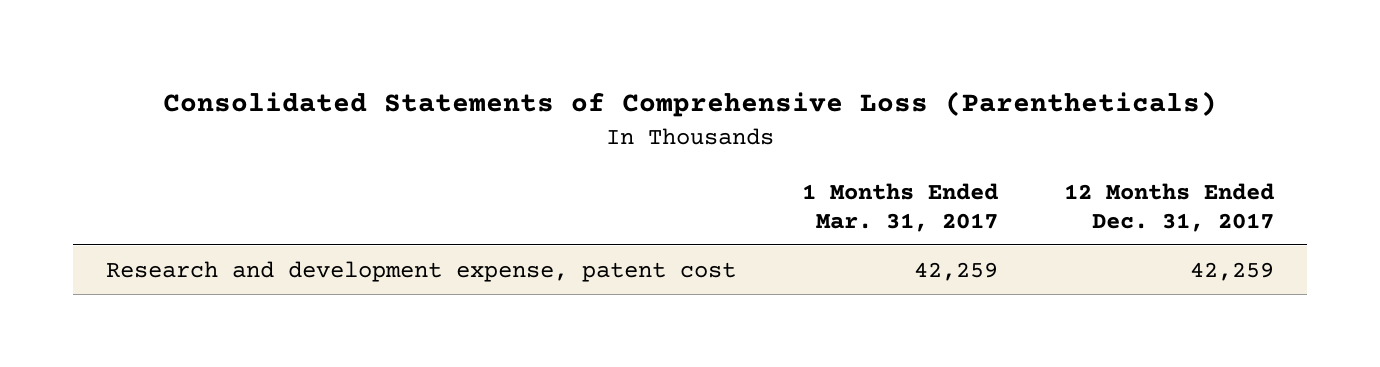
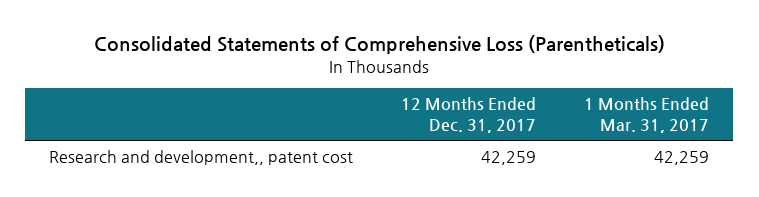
- | 1 Months Ended Mar. 31, 2017 | 12 Months Ended Dec. 31, 2017
+ | 12 Months Ended Dec. 31, 2017 | 1 Months Ended Mar. 31, 2017
- Research and development expense, patent cost | 42,259 | 42,259
+ Research and development,, patent cost | 42,259 | 42,259

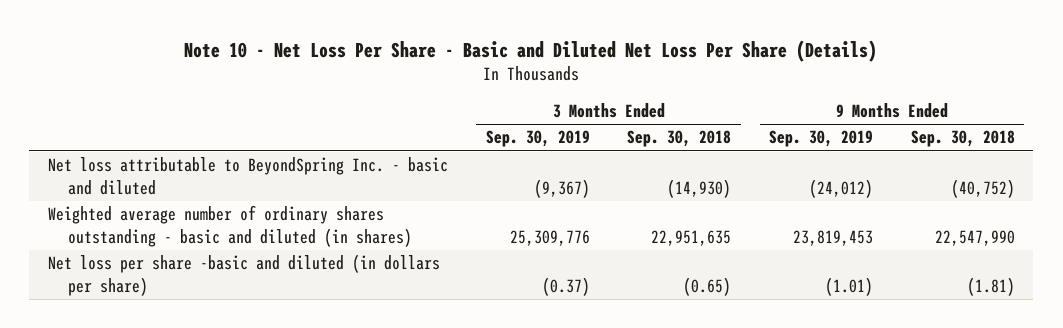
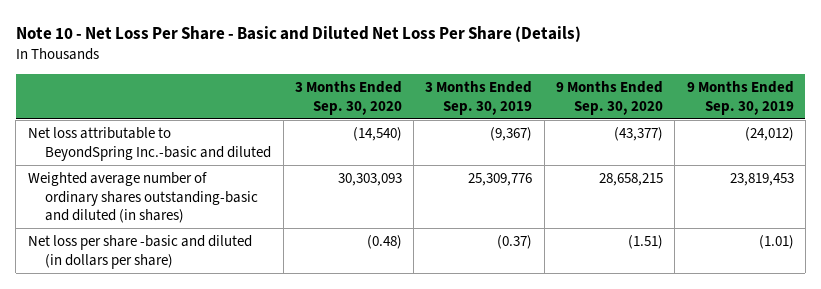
- | 3 Months Ended Sep. 30, 2019 | 3 Months Ended Sep. 30, 2018 | 9 Months Ended Sep. 30, 2019 | 9 Months Ended Sep. 30, 2018
+ | 3 Months Ended Sep. 30, 2020 | 3 Months Ended Sep. 30, 2019 | 9 Months Ended Sep. 30, 2020 | 9 Months Ended Sep. 30, 2019
- Net loss attributable to BeyondSpring Inc. - basic and diluted | (9,367) | (14,930) | (24,012) | (40,752)
- Weighted average number of ordinary shares outstanding - basic and diluted (in shares) | 25,309,776 | 22,951,635 | 23,819,453 | 22,547,990
+ Net loss attributable to BeyondSpring Inc.-basic and diluted | (14,540) | (9,367) | (43,377) | (24,012)
+ Weighted average number of ordinary shares outstanding-basic and diluted (in shares) | 30,303,093 | 25,309,776 | 28,658,215 | 23,819,453

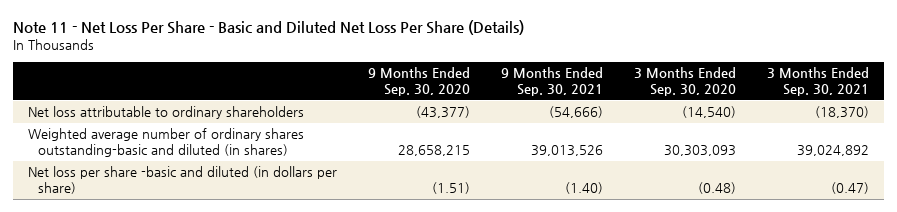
- Note 10 - Net Loss Per Share - Basic and Diluted Net Loss Per Share (Details)
+ Note 11 - Net Loss Per Share - Basic and Diluted Net Loss Per Share (Details)
- | 3 Months Ended Sep. 30, 2020 | 3 Months Ended Sep. 30, 2019 | 9 Months Ended Sep. 30, 2020 | 9 Months Ended Sep. 30, 2019
+ | 9 Months Ended Sep. 30, 2020 | 9 Months Ended Sep. 30, 2021 | 3 Months Ended Sep. 30, 2020 | 3 Months Ended Sep. 30, 2021
- Net loss attributable to BeyondSpring Inc.-basic and diluted | (14,540) | (9,367) | (43,377) | (24,012)
+ Net loss attributable to ordinary shareholders | (43,377) | (54,666) | (14,540) | (18,370)

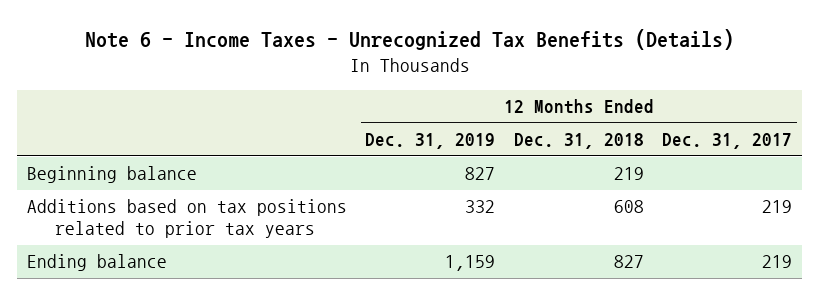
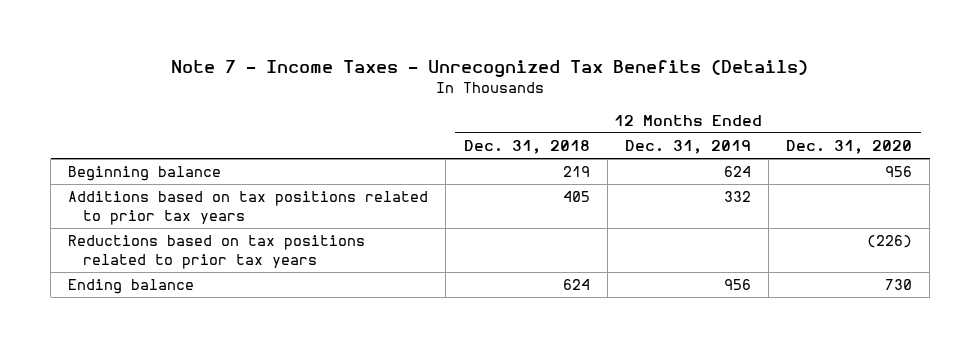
- Note 6 - Income Taxes - Unrecognized Tax Benefits (Details)
+ Note 7 - Income Taxes - Unrecognized Tax Benefits (Details)
- | 12 Months Ended Dec. 31, 2019 | 12 Months Ended Dec. 31, 2018 | 12 Months Ended Dec. 31, 2017
+ | 12 Months Ended Dec. 31, 2018 | 12 Months Ended Dec. 31, 2019 | 12 Months Ended Dec. 31, 2020
- Beginning balance | 827 | 219 |
- Additions based on tax positions related to prior tax years | 332 | 608 | 219
- Ending balance | 1,159 | 827 | 219
+ Beginning balance | 219 | 624 | 956
+ Additions based on tax positions related to prior tax years | 405 | 332 |
+ Reductions based on tax positions related to prior tax years | | | (226)
+ Ending balance | 624 | 956 | 730

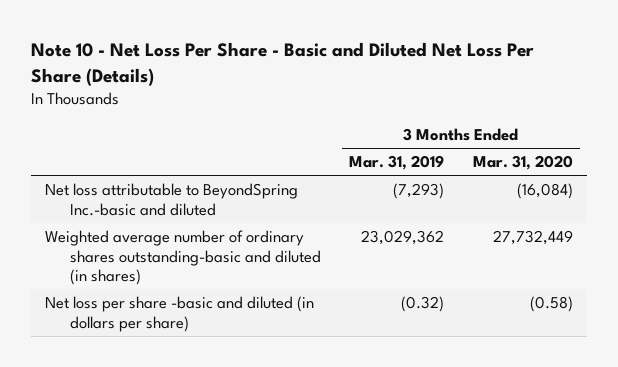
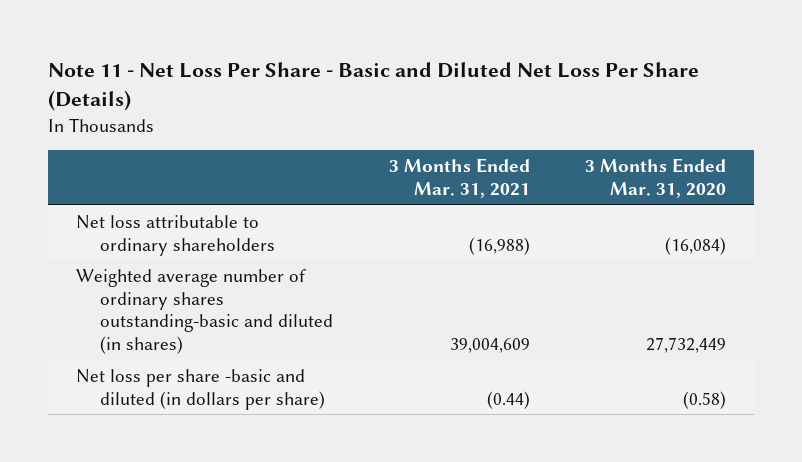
- Note 10 - Net Loss Per Share - Basic and Diluted Net Loss Per Share (Details)
+ Note 11 - Net Loss Per Share - Basic and Diluted Net Loss Per Share (Details)
- | 3 Months Ended Mar. 31, 2019 | 3 Months Ended Mar. 31, 2020
+ | 3 Months Ended Mar. 31, 2021 | 3 Months Ended Mar. 31, 2020
- Net loss attributable to BeyondSpring Inc.-basic and diluted | (7,293) | (16,084)
+ Net loss attributable to ordinary shareholders | (16,988) | (16,084)

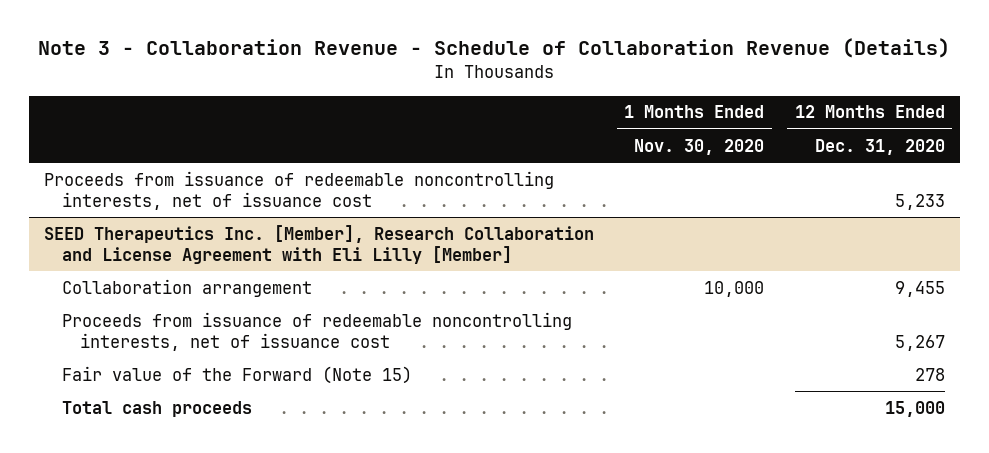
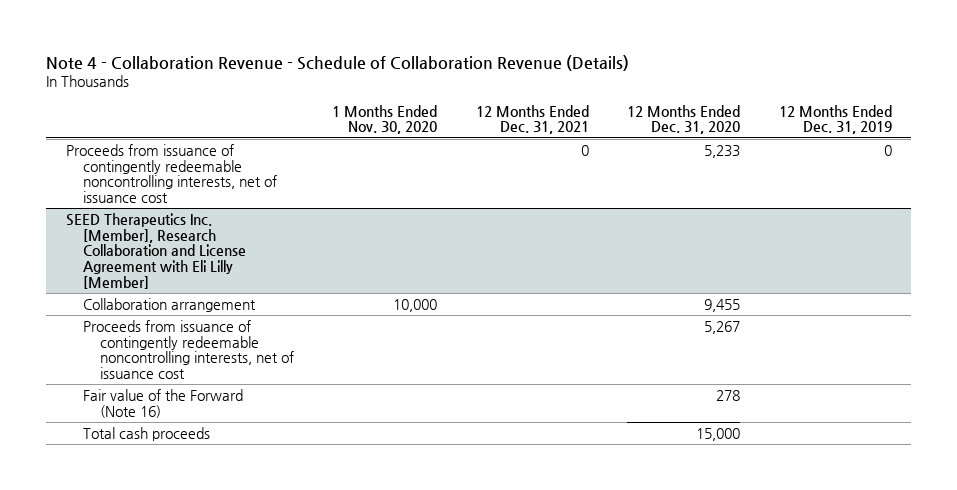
- Note 3 - Collaboration Revenue - Schedule of Collaboration Revenue (Details)
+ Note 4 - Collaboration Revenue - Schedule of Collaboration Revenue (Details)
- | 1 Months Ended Nov. 30, 2020 | 12 Months Ended Dec. 31, 2020
+ | 1 Months Ended Nov. 30, 2020 | 12 Months Ended Dec. 31, 2021 | 12 Months Ended Dec. 31, 2020 | 12 Months Ended Dec. 31, 2019
- Proceeds from issuance of redeemable noncontrolling interests, net of issuance cost | | 5,233
+ Proceeds from issuance of contingently redeemable noncontrolling interests, net of issuance cost | | 0 | 5,233 | 0
@ SEED Therapeutics Inc. [Member], Research Collaboration and License Agreement with Eli Lilly [Member]
- Proceeds from issuance of redeemable noncontrolling interests, net of issuance cost | | 5,267
- Fair value of the Forward (Note 15) | | 278
+ Proceeds from issuance of contingently redeemable noncontrolling interests, net of issuance cost | | | 5,267 |
+ Fair value of the Forward (Note 16) | | | 278 |

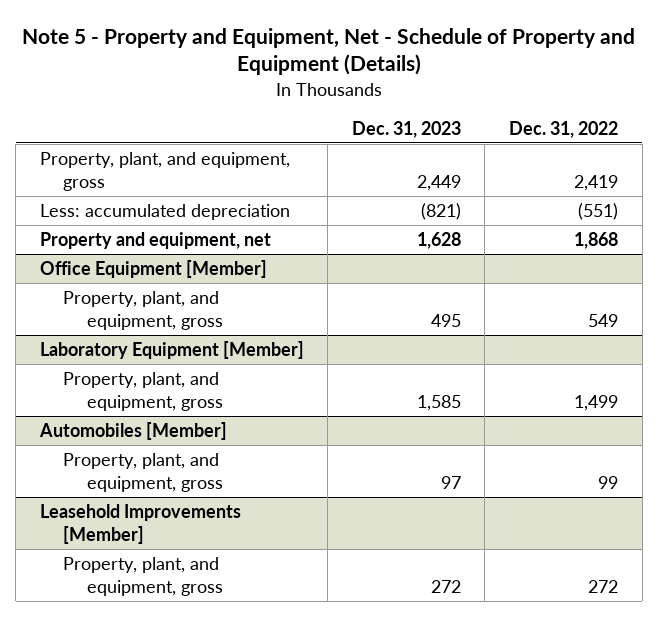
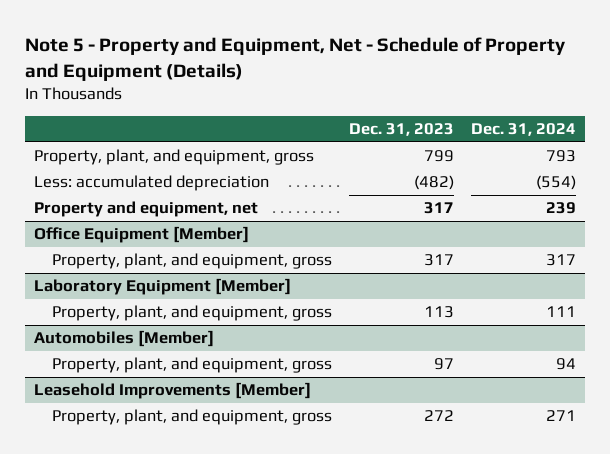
- | Dec. 31, 2023 | Dec. 31, 2022
+ | Dec. 31, 2023 | Dec. 31, 2024
- Property, plant, and equipment, gross | 2,449 | 2,419
- Less: accumulated depreciation | (821) | (551)
- Property and equipment, net | 1,628 | 1,868
+ Property, plant, and equipment, gross | 799 | 793
+ Less: accumulated depreciation | (482) | (554)
+ Property and equipment, net | 317 | 239
@ Office Equipment [Member]
- Property, plant, and equipment, gross | 495 | 549
+ Property, plant, and equipment, gross | 317 | 317
@ Laboratory Equipment [Member]
- Property, plant, and equipment, gross | 1,585 | 1,499
+ Property, plant, and equipment, gross | 113 | 111

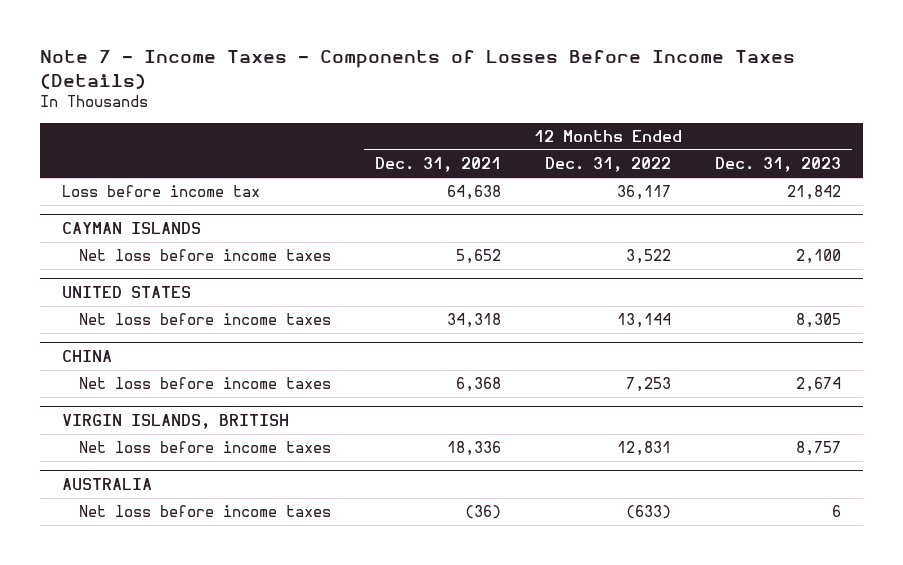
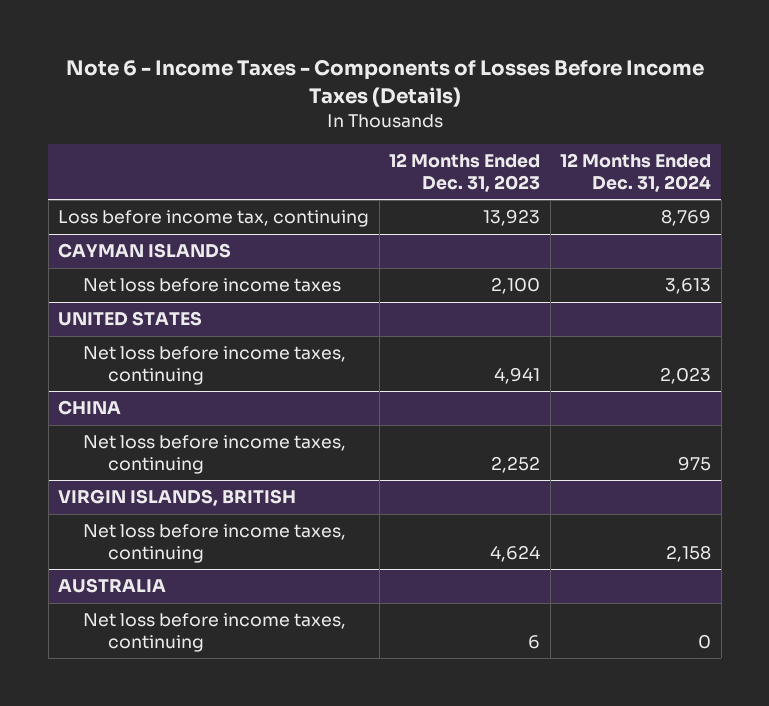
- Note 7 - Income Taxes - Components of Losses Before Income Taxes (Details)
+ Note 6 - Income Taxes - Components of Losses Before Income Taxes (Details)
- | 12 Months Ended Dec. 31, 2021 | 12 Months Ended Dec. 31, 2022 | 12 Months Ended Dec. 31, 2023
+ | 12 Months Ended Dec. 31, 2023 | 12 Months Ended Dec. 31, 2024
- Loss before income tax | 64,638 | 36,117 | 21,842
+ Loss before income tax, continuing | 13,923 | 8,769
@ UNITED STATES
- Net loss before income taxes | 34,318 | 13,144 | 8,305
+ Net loss before income taxes, continuing | 4,941 | 2,023
@ CHINA
- Net loss before income taxes | 6,368 | 7,253 | 2,674
+ Net loss before income taxes, continuing | 2,252 | 975
@ VIRGIN ISLANDS, BRITISH
- Net loss before income taxes | 18,336 | 12,831 | 8,757
+ Net loss before income taxes, continuing | 4,624 | 2,158
@ AUSTRALIA
- Net loss before income taxes | (36) | (633) | 6
+ Net loss before income taxes, continuing | 6 | 0

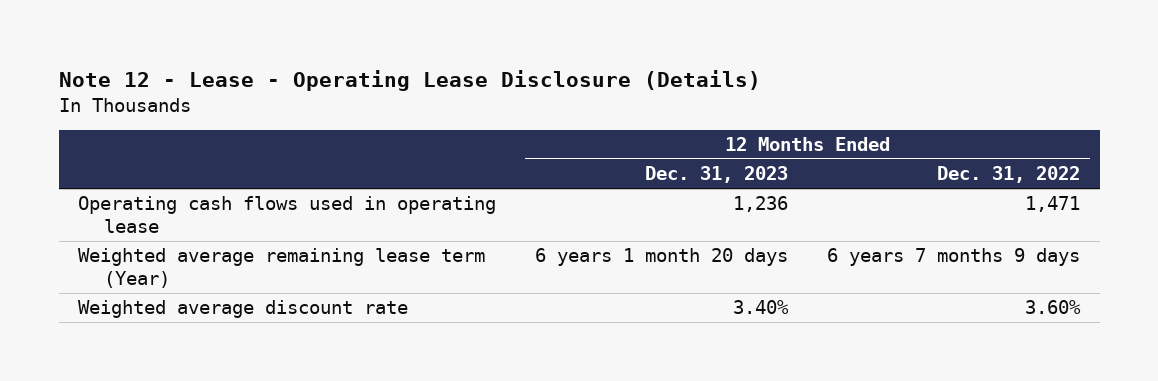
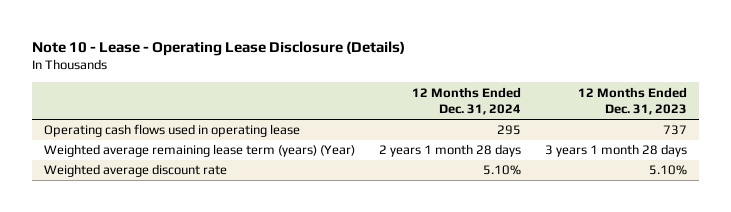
- Note 12 - Lease - Operating Lease Disclosure (Details)
+ Note 10 - Lease - Operating Lease Disclosure (Details)
- | 12 Months Ended Dec. 31, 2023 | 12 Months Ended Dec. 31, 2022
+ | 12 Months Ended Dec. 31, 2024 | 12 Months Ended Dec. 31, 2023
- Operating cash flows used in operating lease | 1,236 | 1,471
- Weighted average remaining lease term (Year) | 6 years 1 month 20 days | 6 years 7 months 9 days
- Weighted average discount rate | 3.40% | 3.60%
+ Operating cash flows used in operating lease | 295 | 737
+ Weighted average remaining lease term (years) (Year) | 2 years 1 month 28 days | 3 years 1 month 28 days
+ Weighted average discount rate | 5.10% | 5.10%

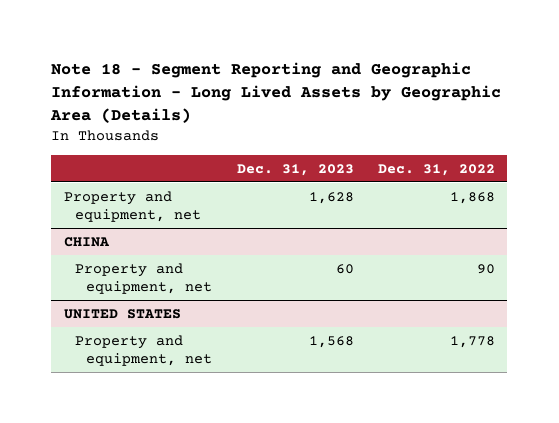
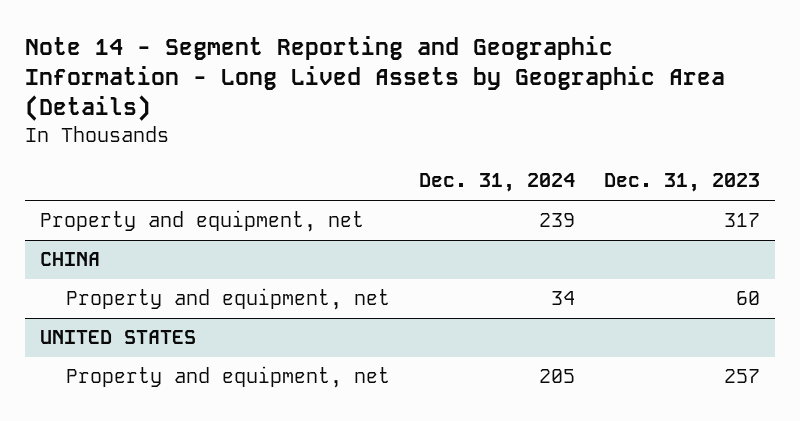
- Note 18 - Segment Reporting and Geographic Information - Long Lived Assets by Geographic Area (Details)
+ Note 14 - Segment Reporting and Geographic Information - Long Lived Assets by Geographic Area (Details)
- | Dec. 31, 2023 | Dec. 31, 2022
+ | Dec. 31, 2024 | Dec. 31, 2023
- Property and equipment, net | 1,628 | 1,868
+ Property and equipment, net | 239 | 317
@ UNITED STATES
- Property and equipment, net | 1,568 | 1,778
+ Property and equipment, net | 205 | 257

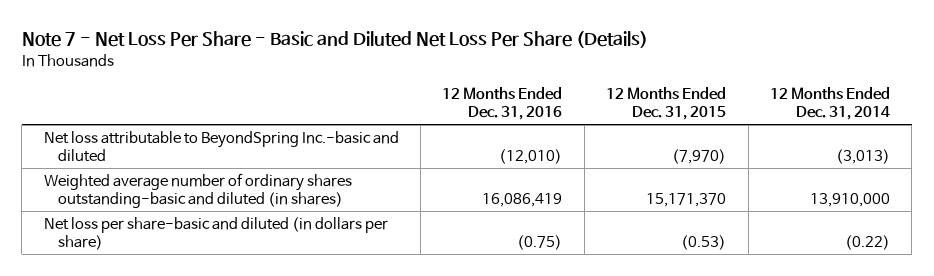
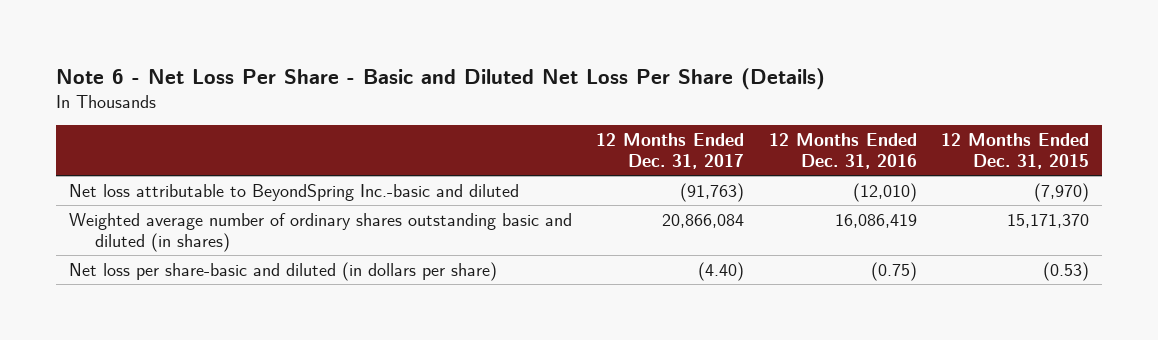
- Note 7 - Net Loss Per Share - Basic and Diluted Net Loss Per Share (Details)
+ Note 6 - Net Loss Per Share - Basic and Diluted Net Loss Per Share (Details)
- | 12 Months Ended Dec. 31, 2016 | 12 Months Ended Dec. 31, 2015 | 12 Months Ended Dec. 31, 2014
+ | 12 Months Ended Dec. 31, 2017 | 12 Months Ended Dec. 31, 2016 | 12 Months Ended Dec. 31, 2015
- Weighted average number of ordinary shares outstanding-basic and diluted (in shares) | 16,086,419 | 15,171,370 | 13,910,000
+ Weighted average number of ordinary shares outstanding basic and diluted (in shares) | 20,866,084 | 16,086,419 | 15,171,370

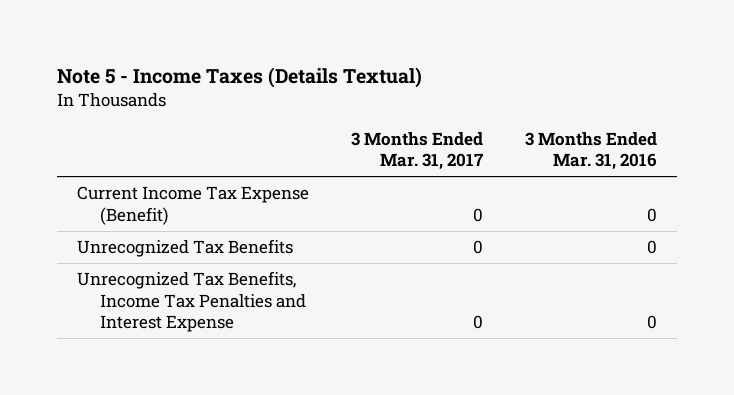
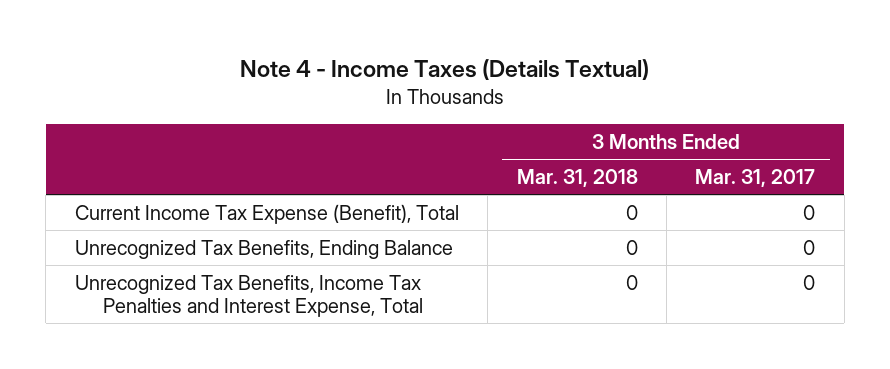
- Note 5 - Income Taxes (Details Textual)
+ Note 4 - Income Taxes (Details Textual)
- | 3 Months Ended Mar. 31, 2017 | 3 Months Ended Mar. 31, 2016
+ | 3 Months Ended Mar. 31, 2018 | 3 Months Ended Mar. 31, 2017
- Current Income Tax Expense (Benefit) | 0 | 0
- Unrecognized Tax Benefits | 0 | 0
- Unrecognized Tax Benefits, Income Tax Penalties and Interest Expense | 0 | 0
+ Current Income Tax Expense (Benefit), Total | 0 | 0
+ Unrecognized Tax Benefits, Ending Balance | 0 | 0
+ Unrecognized Tax Benefits, Income Tax Penalties and Interest Expense, Total | 0 | 0

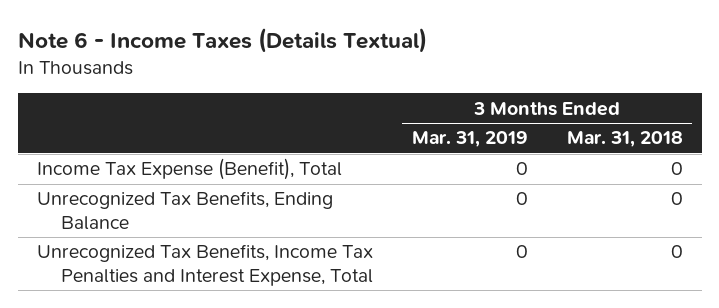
- Note 4 - Income Taxes (Details Textual)
+ Note 6 - Income Taxes (Details Textual)
- | 3 Months Ended Mar. 31, 2018 | 3 Months Ended Mar. 31, 2017
+ | 3 Months Ended Mar. 31, 2019 | 3 Months Ended Mar. 31, 2018
- Current Income Tax Expense (Benefit), Total | 0 | 0
+ Income Tax Expense (Benefit), Total | 0 | 0

